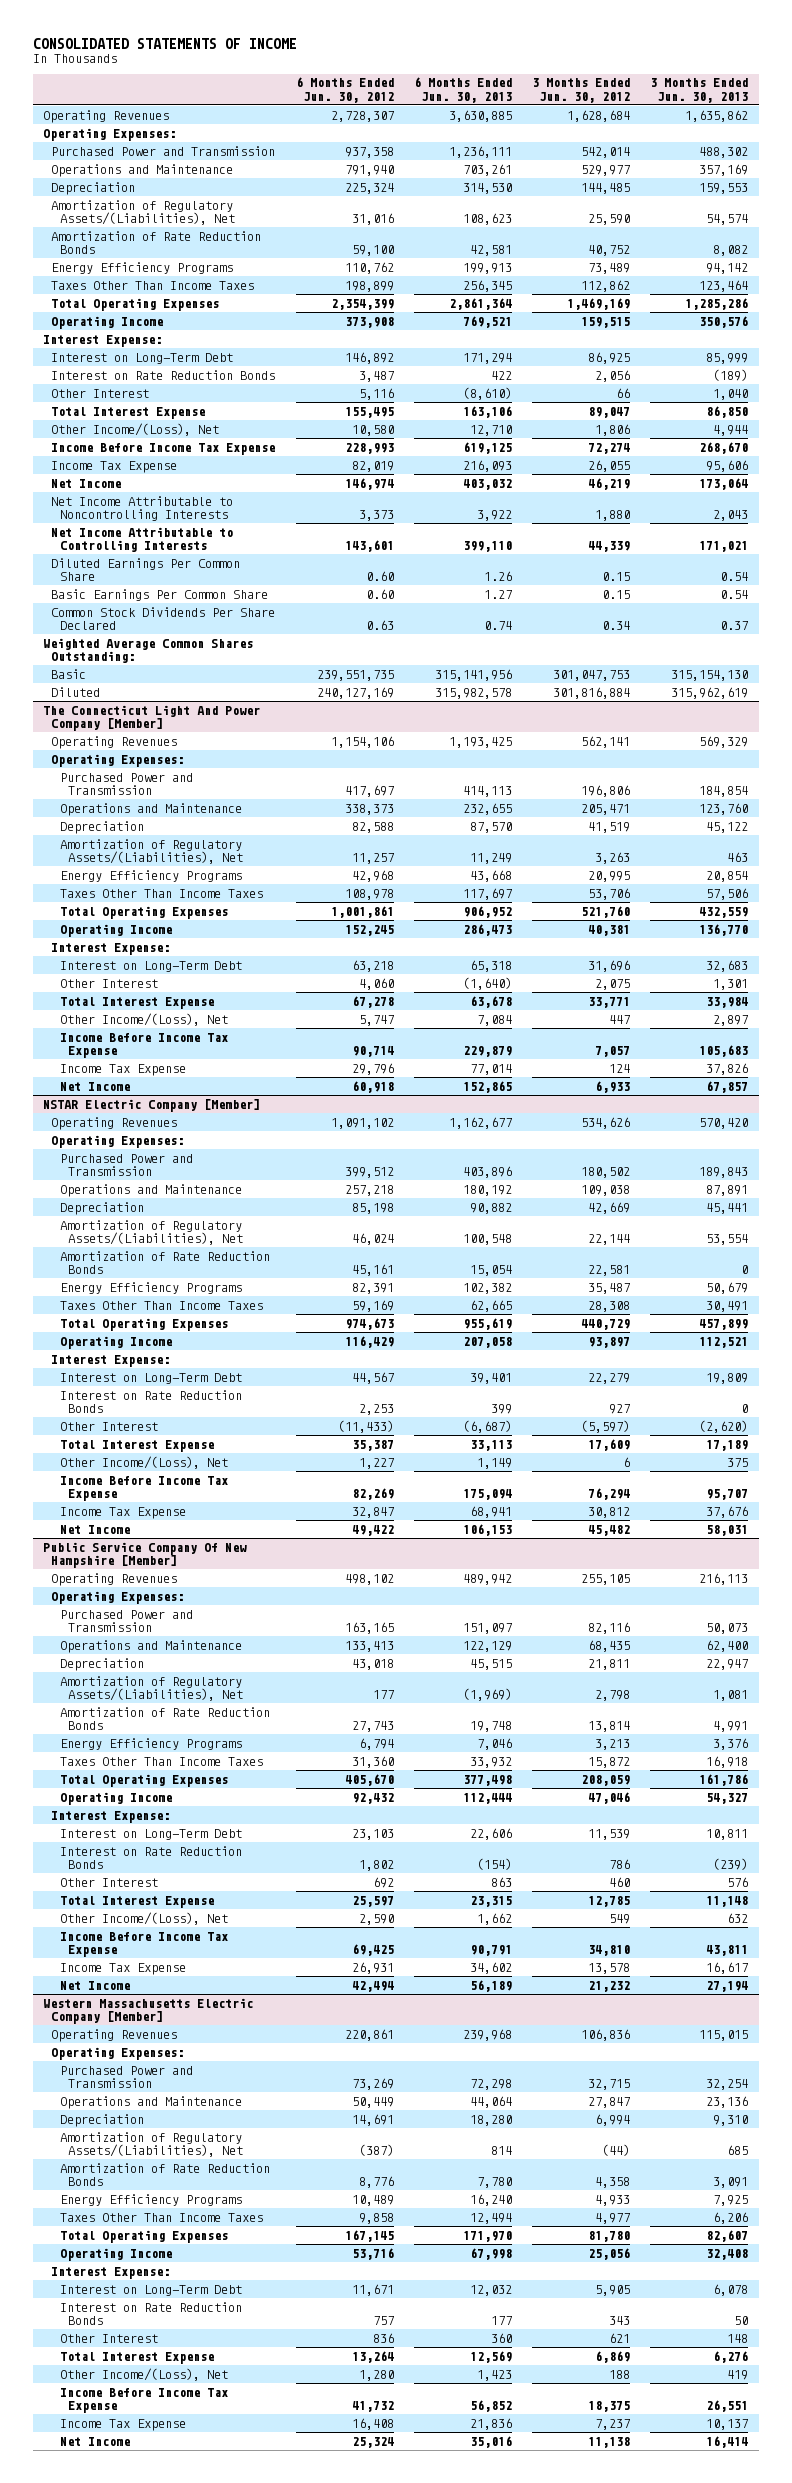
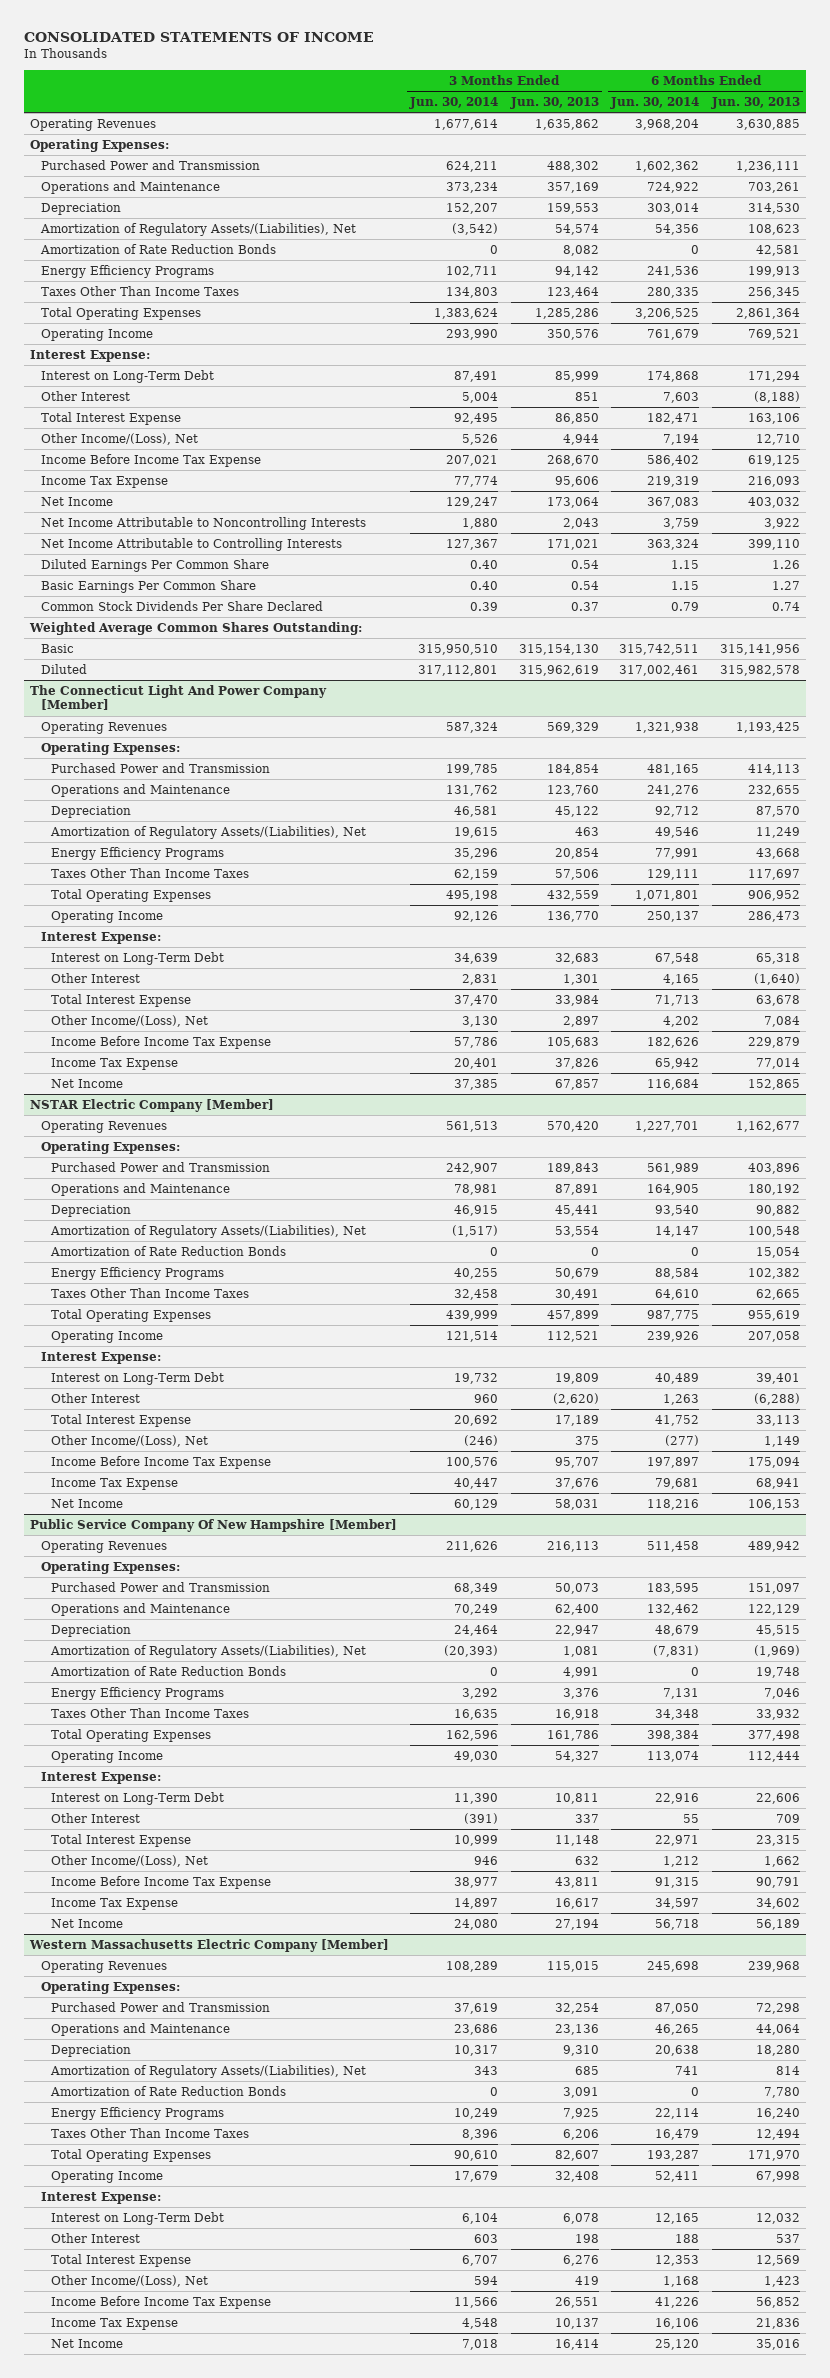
- | 6 Months Ended Jun. 30, 2012 | 6 Months Ended Jun. 30, 2013 | 3 Months Ended Jun. 30, 2012 | 3 Months Ended Jun. 30, 2013
+ | 3 Months Ended Jun. 30, 2014 | 3 Months Ended Jun. 30, 2013 | 6 Months Ended Jun. 30, 2014 | 6 Months Ended Jun. 30, 2013
- Interest on Rate Reduction Bonds | 3,487 | 422 | 2,056 | (189)
- Other Interest | 5,116 | (8,610) | 66 | 1,040
+ Other Interest | 5,004 | 851 | 7,603 | (8,188)
@ NSTAR Electric Company [Member]
- Interest on Rate Reduction Bonds | 2,253 | 399 | 927 | 0
- Other Interest | (11,433) | (6,687) | (5,597) | (2,620)
+ Other Interest | 960 | (2,620) | 1,263 | (6,288)
@ Public Service Company Of New Hampshire [Member]
- Interest on Rate Reduction Bonds | 1,802 | (154) | 786 | (239)
- Other Interest | 692 | 863 | 460 | 576
+ Other Interest | (391) | 337 | 55 | 709
@ Western Massachusetts Electric Company [Member]
- Interest on Rate Reduction Bonds | 757 | 177 | 343 | 50
- Other Interest | 836 | 360 | 621 | 148
+ Other Interest | 603 | 198 | 188 | 537

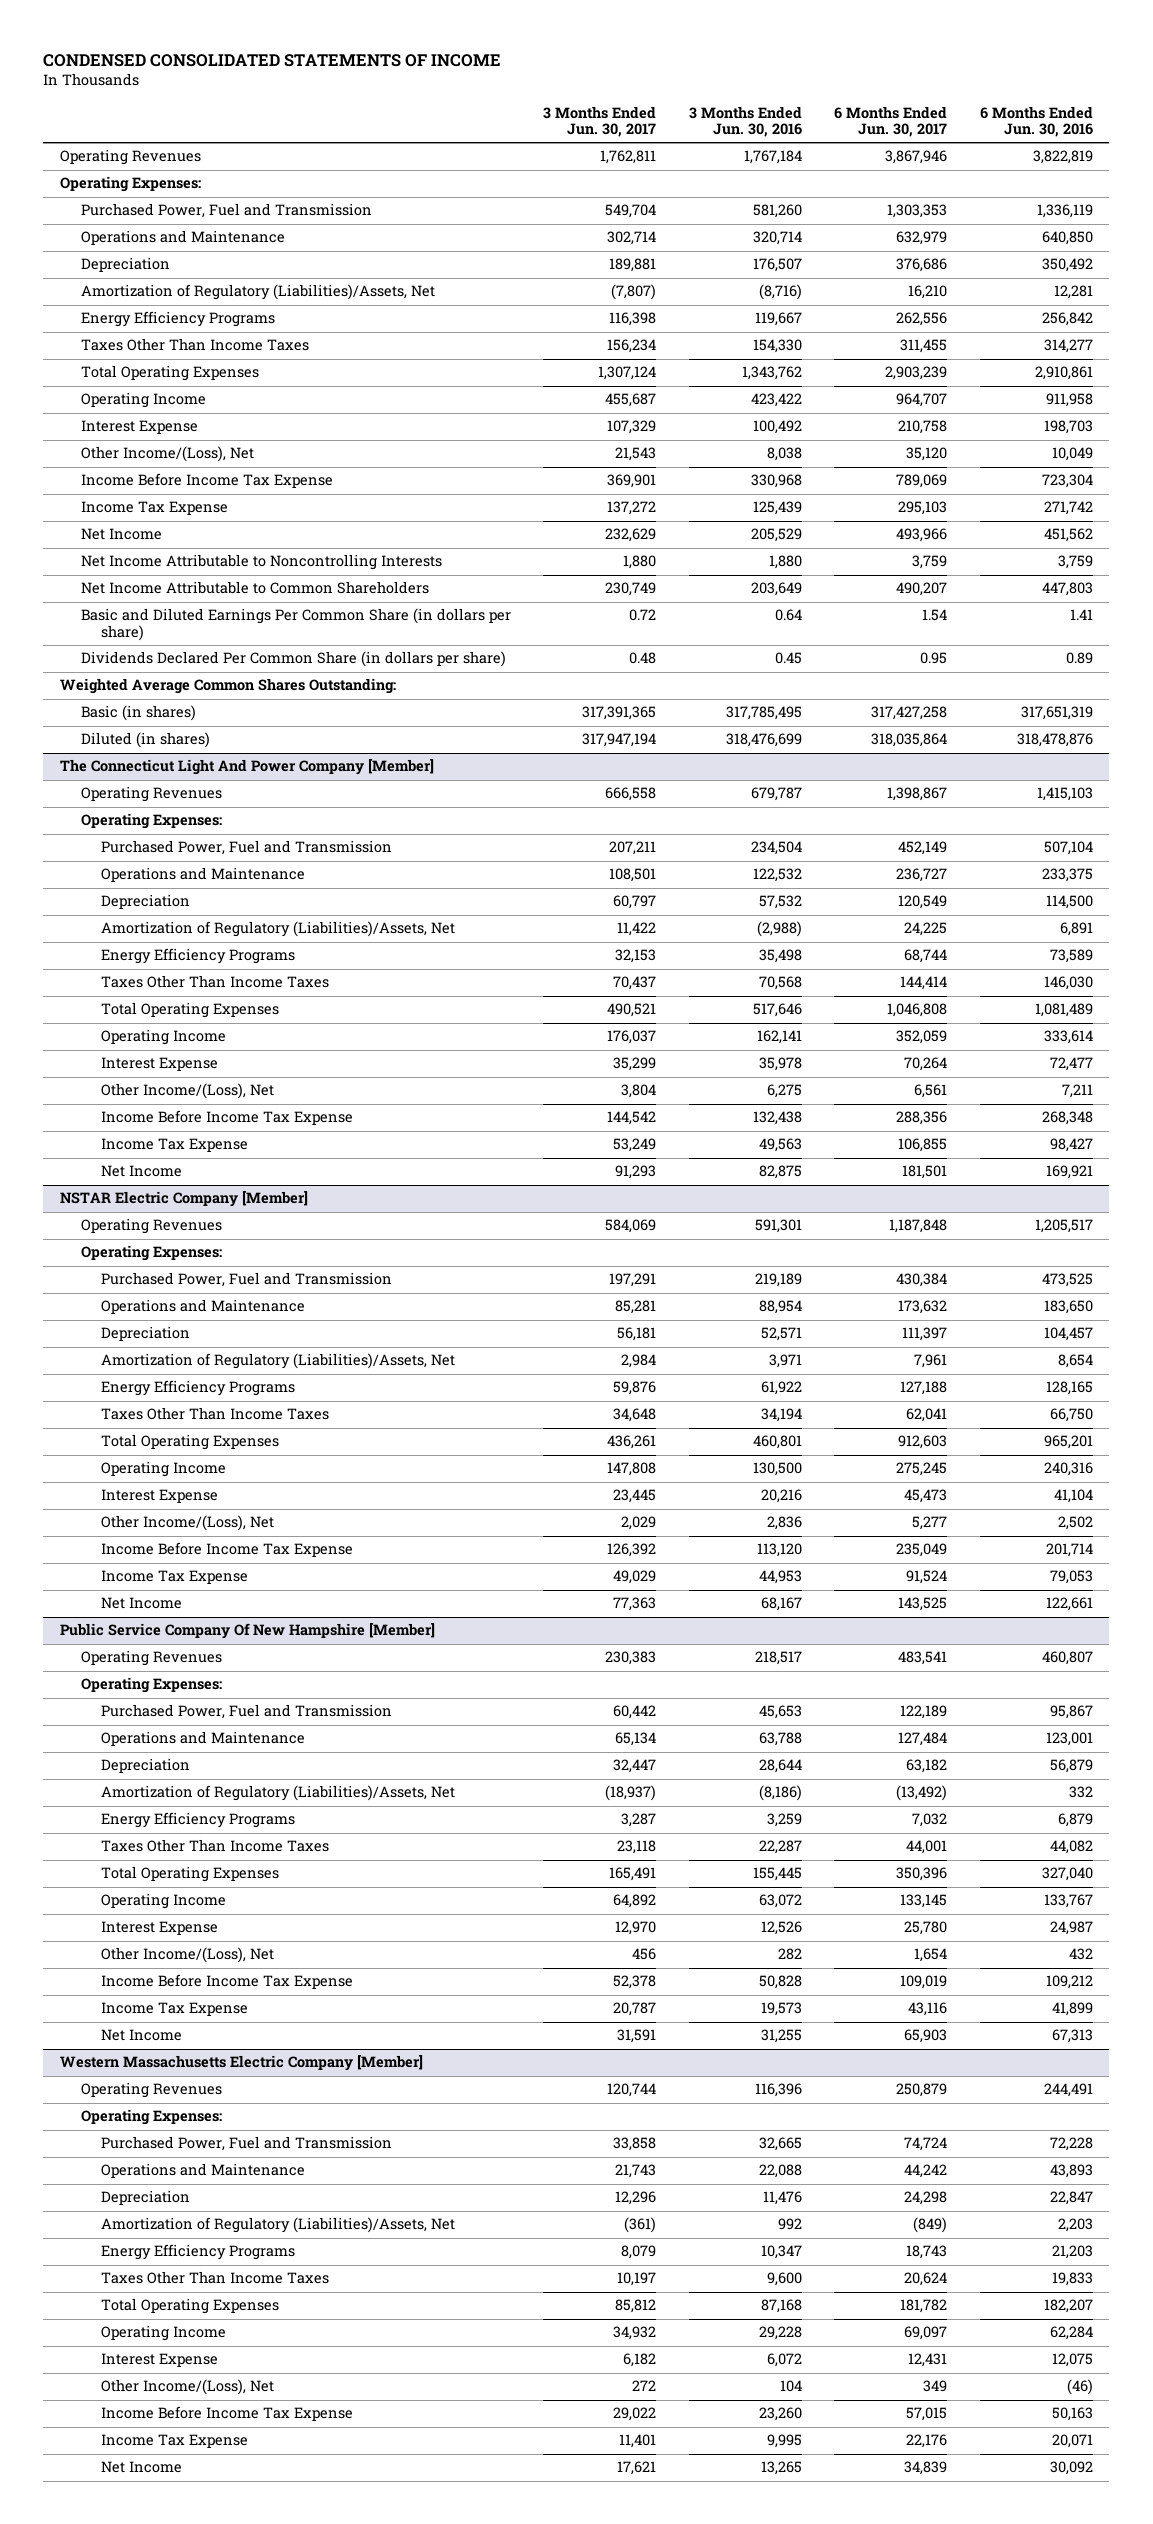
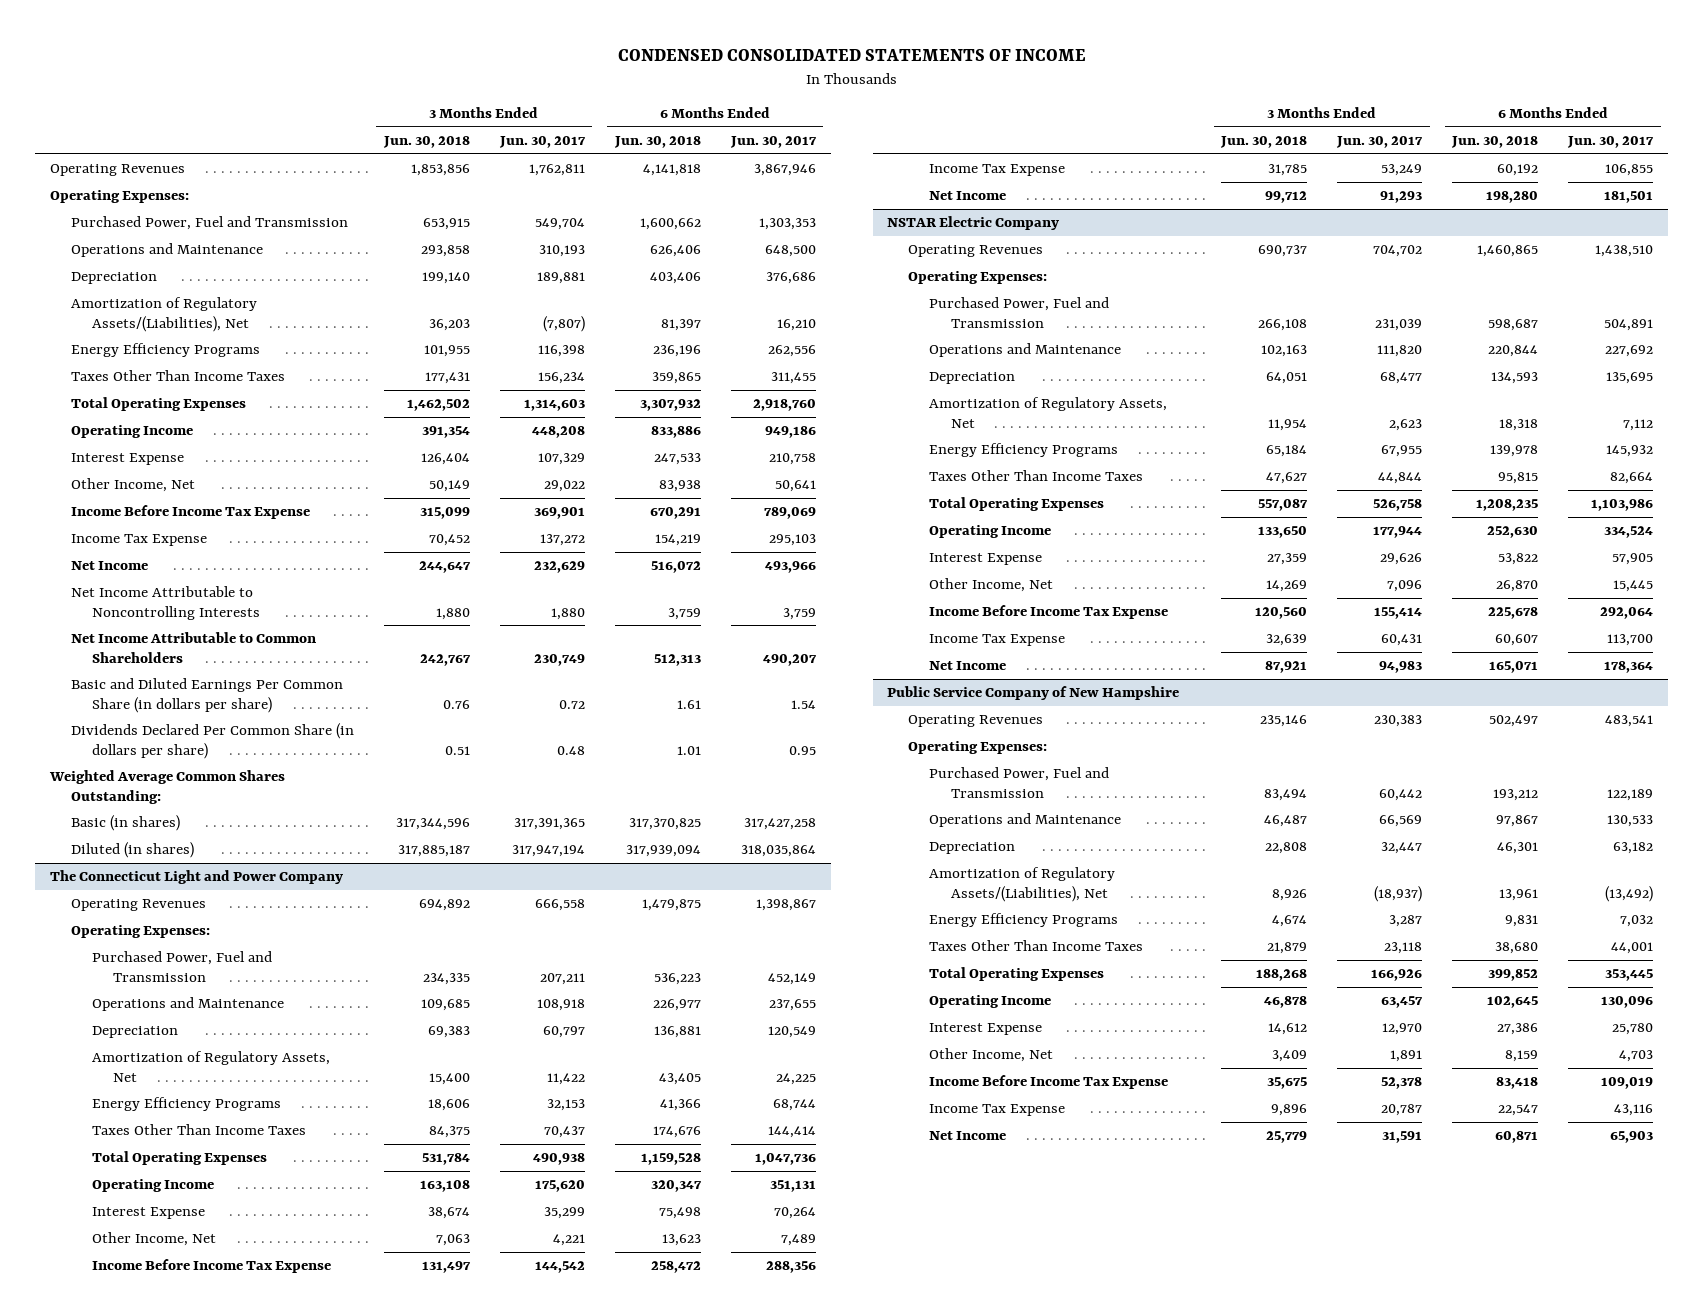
- | 3 Months Ended Jun. 30, 2017 | 3 Months Ended Jun. 30, 2016 | 6 Months Ended Jun. 30, 2017 | 6 Months Ended Jun. 30, 2016
+ | 3 Months Ended Jun. 30, 2018 | 3 Months Ended Jun. 30, 2017 | 6 Months Ended Jun. 30, 2018 | 6 Months Ended Jun. 30, 2017
- Operations and Maintenance | 302,714 | 320,714 | 632,979 | 640,850
+ Operations and Maintenance | 293,858 | 310,193 | 626,406 | 648,500
- Amortization of Regulatory (Liabilities)/Assets, Net | (7,807) | (8,716) | 16,210 | 12,281
+ Amortization of Regulatory Assets/(Liabilities), Net | 36,203 | (7,807) | 81,397 | 16,210
- Total Operating Expenses | 1,307,124 | 1,343,762 | 2,903,239 | 2,910,861
- Operating Income | 455,687 | 423,422 | 964,707 | 911,958
+ Total Operating Expenses | 1,462,502 | 1,314,603 | 3,307,932 | 2,918,760
+ Operating Income | 391,354 | 448,208 | 833,886 | 949,186
- Other Income/(Loss), Net | 21,543 | 8,038 | 35,120 | 10,049
+ Other Income, Net | 50,149 | 29,022 | 83,938 | 50,641
- The Connecticut Light And Power Company [Member]
+ The Connecticut Light and Power Company
- Operations and Maintenance | 108,501 | 122,532 | 236,727 | 233,375
+ Operations and Maintenance | 109,685 | 108,918 | 226,977 | 237,655
- Amortization of Regulatory (Liabilities)/Assets, Net | 11,422 | (2,988) | 24,225 | 6,891
+ Amortization of Regulatory Assets, Net | 15,400 | 11,422 | 43,405 | 24,225
- Total Operating Expenses | 490,521 | 517,646 | 1,046,808 | 1,081,489
- Operating Income | 176,037 | 162,141 | 352,059 | 333,614
+ Total Operating Expenses | 531,784 | 490,938 | 1,159,528 | 1,047,736
+ Operating Income | 163,108 | 175,620 | 320,347 | 351,131
- Other Income/(Loss), Net | 3,804 | 6,275 | 6,561 | 7,211
+ Other Income, Net | 7,063 | 4,221 | 13,623 | 7,489
- NSTAR Electric Company [Member]
- Operating Revenues | 584,069 | 591,301 | 1,187,848 | 1,205,517
+ NSTAR Electric Company
+ Operating Revenues | 690,737 | 704,702 | 1,460,865 | 1,438,510
- Purchased Power, Fuel and Transmission | 197,291 | 219,189 | 430,384 | 473,525
- Operations and Maintenance | 85,281 | 88,954 | 173,632 | 183,650
- Depreciation | 56,181 | 52,571 | 111,397 | 104,457
- Amortization of Regulatory (Liabilities)/Assets, Net | 2,984 | 3,971 | 7,961 | 8,654
- Energy Efficiency Programs | 59,876 | 61,922 | 127,188 | 128,165
- Taxes Other Than Income Taxes | 34,648 | 34,194 | 62,041 | 66,750
- Total Operating Expenses | 436,261 | 460,801 | 912,603 | 965,201
- Operating Income | 147,808 | 130,500 | 275,245 | 240,316
- Interest Expense | 23,445 | 20,216 | 45,473 | 41,104
- Other Income/(Loss), Net | 2,029 | 2,836 | 5,277 | 2,502
- Income Before Income Tax Expense | 126,392 | 113,120 | 235,049 | 201,714
- Income Tax Expense | 49,029 | 44,953 | 91,524 | 79,053
- Net Income | 77,363 | 68,167 | 143,525 | 122,661
- Public Service Company Of New Hampshire [Member]
+ Purchased Power, Fuel and Transmission | 266,108 | 231,039 | 598,687 | 504,891
+ Operations and Maintenance | 102,163 | 111,820 | 220,844 | 227,692
+ Depreciation | 64,051 | 68,477 | 134,593 | 135,695
+ Amortization of Regulatory Assets, Net | 11,954 | 2,623 | 18,318 | 7,112
+ Energy Efficiency Programs | 65,184 | 67,955 | 139,978 | 145,932
+ Taxes Other Than Income Taxes | 47,627 | 44,844 | 95,815 | 82,664
+ Total Operating Expenses | 557,087 | 526,758 | 1,208,235 | 1,103,986
+ Operating Income | 133,650 | 177,944 | 252,630 | 334,524
+ Interest Expense | 27,359 | 29,626 | 53,822 | 57,905
+ Other Income, Net | 14,269 | 7,096 | 26,870 | 15,445
+ Income Before Income Tax Expense | 120,560 | 155,414 | 225,678 | 292,064
+ Income Tax Expense | 32,639 | 60,431 | 60,607 | 113,700
+ Net Income | 87,921 | 94,983 | 165,071 | 178,364
+ Public Service Company of New Hampshire
- Operations and Maintenance | 65,134 | 63,788 | 127,484 | 123,001
+ Operations and Maintenance | 46,487 | 66,569 | 97,867 | 130,533
- Amortization of Regulatory (Liabilities)/Assets, Net | (18,937) | (8,186) | (13,492) | 332
+ Amortization of Regulatory Assets/(Liabilities), Net | 8,926 | (18,937) | 13,961 | (13,492)
- Total Operating Expenses | 165,491 | 155,445 | 350,396 | 327,040
- Operating Income | 64,892 | 63,072 | 133,145 | 133,767
+ Total Operating Expenses | 188,268 | 166,926 | 399,852 | 353,445
+ Operating Income | 46,878 | 63,457 | 102,645 | 130,096
- Other Income/(Loss), Net | 456 | 282 | 1,654 | 432
+ Other Income, Net | 3,409 | 1,891 | 8,159 | 4,703
- Western Massachusetts Electric Company [Member]
- Operating Revenues | 120,744 | 116,396 | 250,879 | 244,491
- Operating Expenses:
- Purchased Power, Fuel and Transmission | 33,858 | 32,665 | 74,724 | 72,228
- Operations and Maintenance | 21,743 | 22,088 | 44,242 | 43,893
- Depreciation | 12,296 | 11,476 | 24,298 | 22,847
- Amortization of Regulatory (Liabilities)/Assets, Net | (361) | 992 | (849) | 2,203
- Energy Efficiency Programs | 8,079 | 10,347 | 18,743 | 21,203
- Taxes Other Than Income Taxes | 10,197 | 9,600 | 20,624 | 19,833
- Total Operating Expenses | 85,812 | 87,168 | 181,782 | 182,207
- Operating Income | 34,932 | 29,228 | 69,097 | 62,284
- Interest Expense | 6,182 | 6,072 | 12,431 | 12,075
- Other Income/(Loss), Net | 272 | 104 | 349 | (46)
- Income Before Income Tax Expense | 29,022 | 23,260 | 57,015 | 50,163
- Income Tax Expense | 11,401 | 9,995 | 22,176 | 20,071
- Net Income | 17,621 | 13,265 | 34,839 | 30,092

